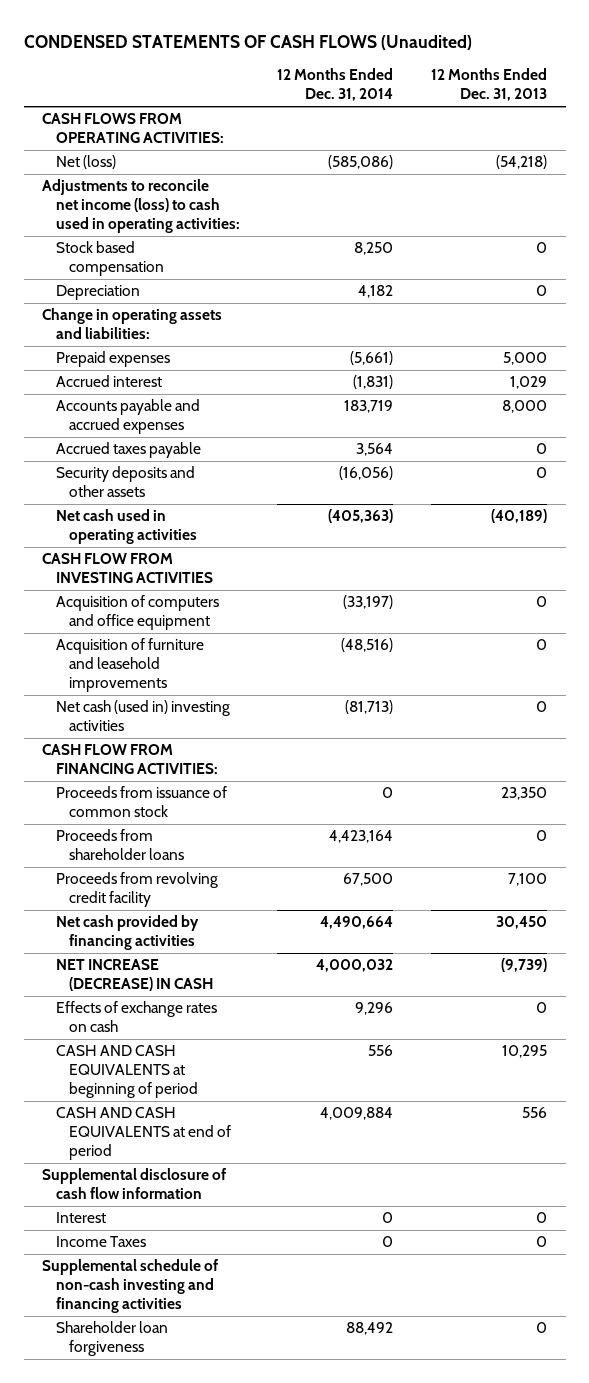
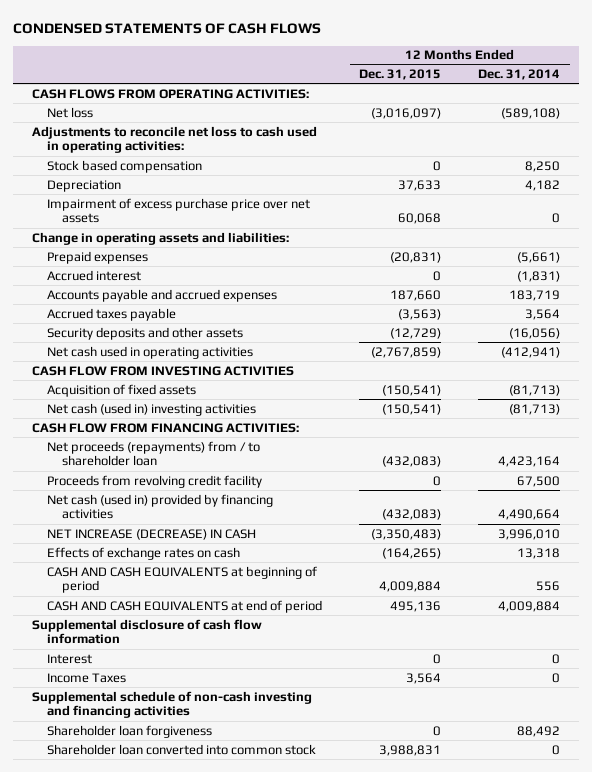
- CONDENSED STATEMENTS OF CASH FLOWS (Unaudited)
+ CONDENSED STATEMENTS OF CASH FLOWS
- | 12 Months Ended Dec. 31, 2014 | 12 Months Ended Dec. 31, 2013
+ | 12 Months Ended Dec. 31, 2015 | 12 Months Ended Dec. 31, 2014
- Net (loss) | (585,086) | (54,218)
- Adjustments to reconcile net income (loss) to cash used in operating activities:
+ Net loss | (3,016,097) | (589,108)
+ Adjustments to reconcile net loss to cash used in operating activities:
+ Impairment of excess purchase price over net assets | 60,068 | 0
- Net cash used in operating activities | (405,363) | (40,189)
+ Net cash used in operating activities | (2,767,859) | (412,941)
- Acquisition of computers and office equipment | (33,197) | 0
- Acquisition of furniture and leasehold improvements | (48,516) | 0
+ Acquisition of fixed assets | (150,541) | (81,713)
- Proceeds from issuance of common stock | 0 | 23,350
- Proceeds from shareholder loans | 4,423,164 | 0
+ Net proceeds (repayments) from / to shareholder loan | (432,083) | 4,423,164
- Net cash provided by financing activities | 4,490,664 | 30,450
- NET INCREASE (DECREASE) IN CASH | 4,000,032 | (9,739)
- Effects of exchange rates on cash | 9,296 | 0
+ Net cash (used in) provided by financing activities | (432,083) | 4,490,664
+ NET INCREASE (DECREASE) IN CASH | (3,350,483) | 3,996,010
+ Effects of exchange rates on cash | (164,265) | 13,318
+ Shareholder loan converted into common stock | 3,988,831 | 0

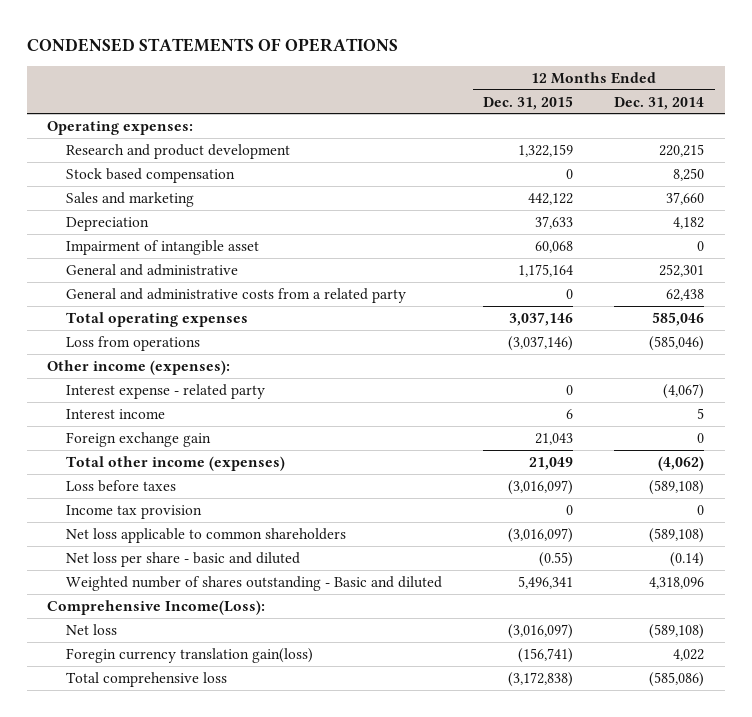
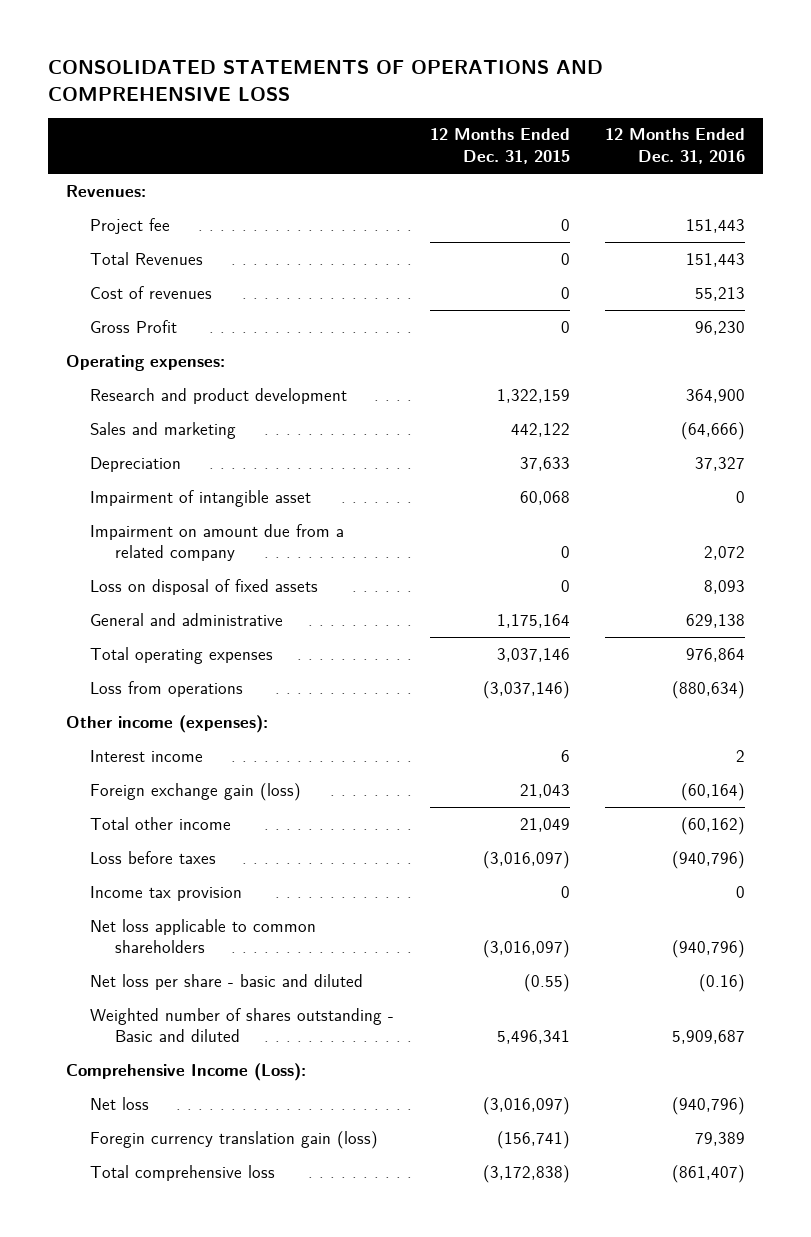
- CONDENSED STATEMENTS OF OPERATIONS
+ CONSOLIDATED STATEMENTS OF OPERATIONS AND COMPREHENSIVE LOSS
- | 12 Months Ended Dec. 31, 2015 | 12 Months Ended Dec. 31, 2014
+ | 12 Months Ended Dec. 31, 2015 | 12 Months Ended Dec. 31, 2016
+ Revenues:
+ Project fee | 0 | 151,443
+ Total Revenues | 0 | 151,443
+ Cost of revenues | 0 | 55,213
+ Gross Profit | 0 | 96,230
- Stock based compensation | 0 | 8,250
+ Impairment on amount due from a related company | 0 | 2,072
+ Loss on disposal of fixed assets | 0 | 8,093
- General and administrative costs from a related party | 0 | 62,438
- Interest expense - related party | 0 | (4,067)
- Foreign exchange gain | 21,043 | 0
- Total other income (expenses) | 21,049 | (4,062)
+ Foreign exchange gain (loss) | 21,043 | (60,164)
+ Total other income | 21,049 | (60,162)
- Comprehensive Income(Loss):
+ Comprehensive Income (Loss):
- Foregin currency translation gain(loss) | (156,741) | 4,022
+ Foregin currency translation gain (loss) | (156,741) | 79,389

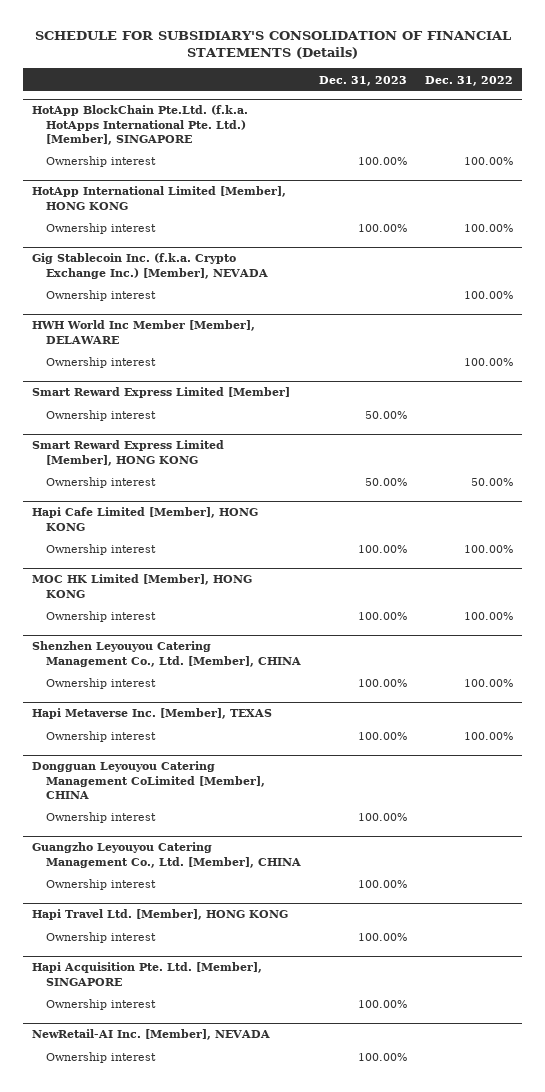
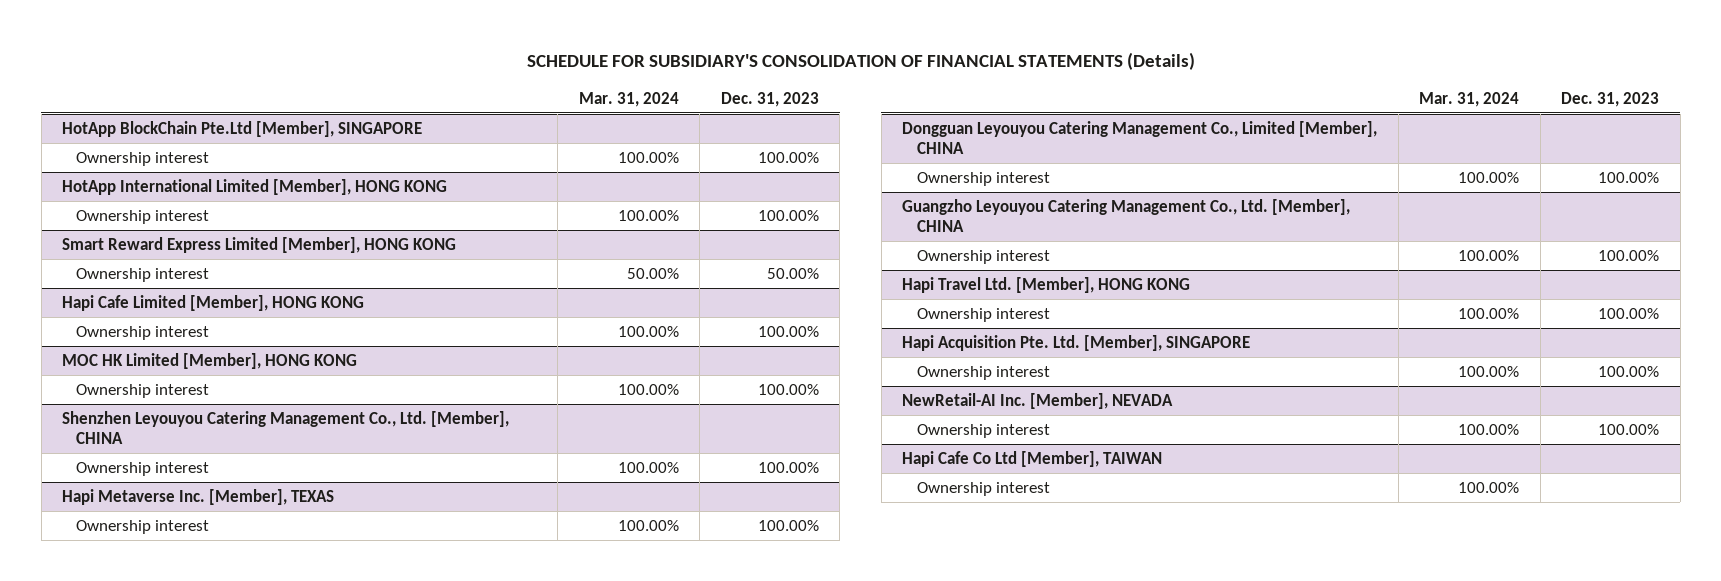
- | Dec. 31, 2023 | Dec. 31, 2022
+ | Mar. 31, 2024 | Dec. 31, 2023
- HotApp BlockChain Pte.Ltd. (f.k.a. HotApps International Pte. Ltd.) [Member], SINGAPORE
+ HotApp BlockChain Pte.Ltd [Member], SINGAPORE
- Gig Stablecoin Inc. (f.k.a. Crypto Exchange Inc.) [Member], NEVADA
- Ownership interest | | 100.00%
- HWH World Inc Member [Member], DELAWARE
- Ownership interest | | 100.00%
- Smart Reward Express Limited [Member]
- Ownership interest | 50.00% |
- Dongguan Leyouyou Catering Management CoLimited [Member], CHINA
+ Dongguan Leyouyou Catering Management Co., Limited [Member], CHINA
+ Hapi Cafe Co Ltd [Member], TAIWAN
+ Ownership interest | 100.00% |

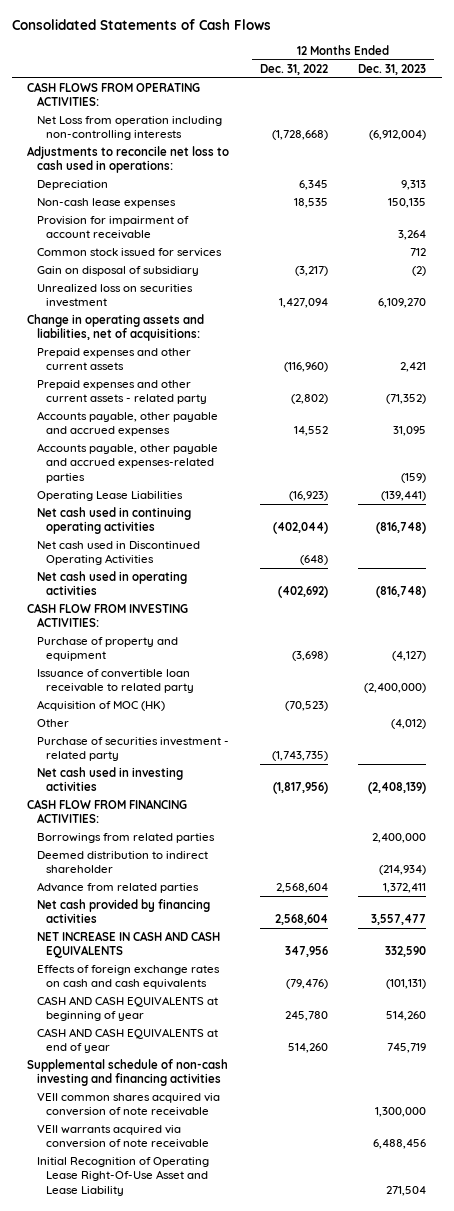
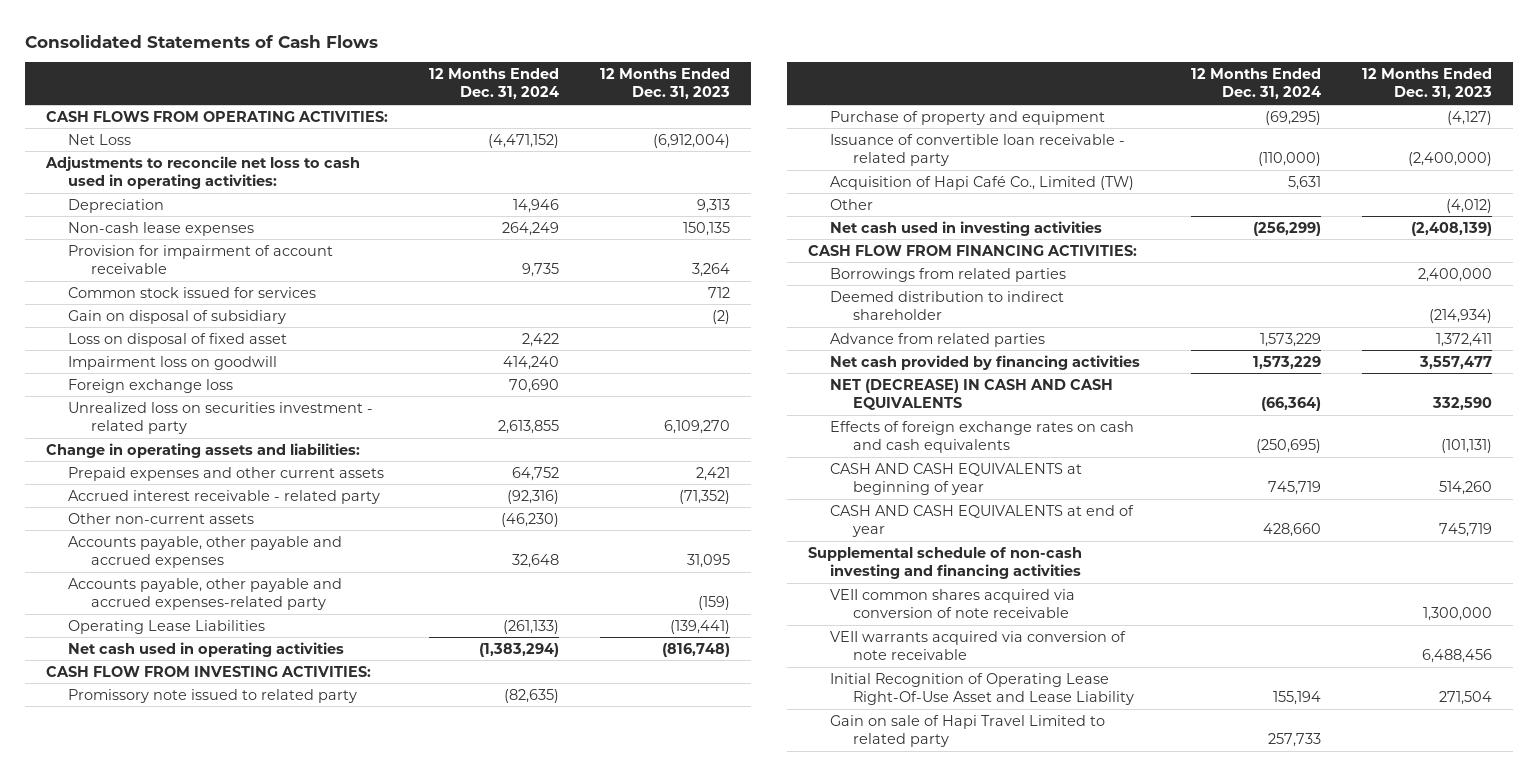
- | 12 Months Ended Dec. 31, 2022 | 12 Months Ended Dec. 31, 2023
+ | 12 Months Ended Dec. 31, 2024 | 12 Months Ended Dec. 31, 2023
- Net Loss from operation including non-controlling interests | (1,728,668) | (6,912,004)
- Adjustments to reconcile net loss to cash used in operations:
+ Net Loss | (4,471,152) | (6,912,004)
+ Adjustments to reconcile net loss to cash used in operating activities:
- Unrealized loss on securities investment | 1,427,094 | 6,109,270
- Change in operating assets and liabilities, net of acquisitions:
+ Loss on disposal of fixed asset | 2,422 |
+ Impairment loss on goodwill | 414,240 |
+ Foreign exchange loss | 70,690 |
+ Unrealized loss on securities investment - related party | 2,613,855 | 6,109,270
+ Change in operating assets and liabilities:
- Prepaid expenses and other current assets - related party | (2,802) | (71,352)
+ Accrued interest receivable - related party | (92,316) | (71,352)
+ Other non-current assets | (46,230) |
- Accounts payable, other payable and accrued expenses-related parties | | (159)
+ Accounts payable, other payable and accrued expenses-related party | | (159)
- Net cash used in continuing operating activities | (402,044) | (816,748)
- Net cash used in Discontinued Operating Activities | (648) |
+ Promissory note issued to related party | (82,635) |
- Issuance of convertible loan receivable to related party | | (2,400,000)
- Acquisition of MOC (HK) | (70,523) |
+ Issuance of convertible loan receivable - related party | (110,000) | (2,400,000)
+ Acquisition of Hapi Café Co., Limited (TW) | 5,631 |
- Purchase of securities investment - related party | (1,743,735) |
- NET INCREASE IN CASH AND CASH EQUIVALENTS | 347,956 | 332,590
+ NET (DECREASE) IN CASH AND CASH EQUIVALENTS | (66,364) | 332,590
+ Gain on sale of Hapi Travel Limited to related party | 257,733 |

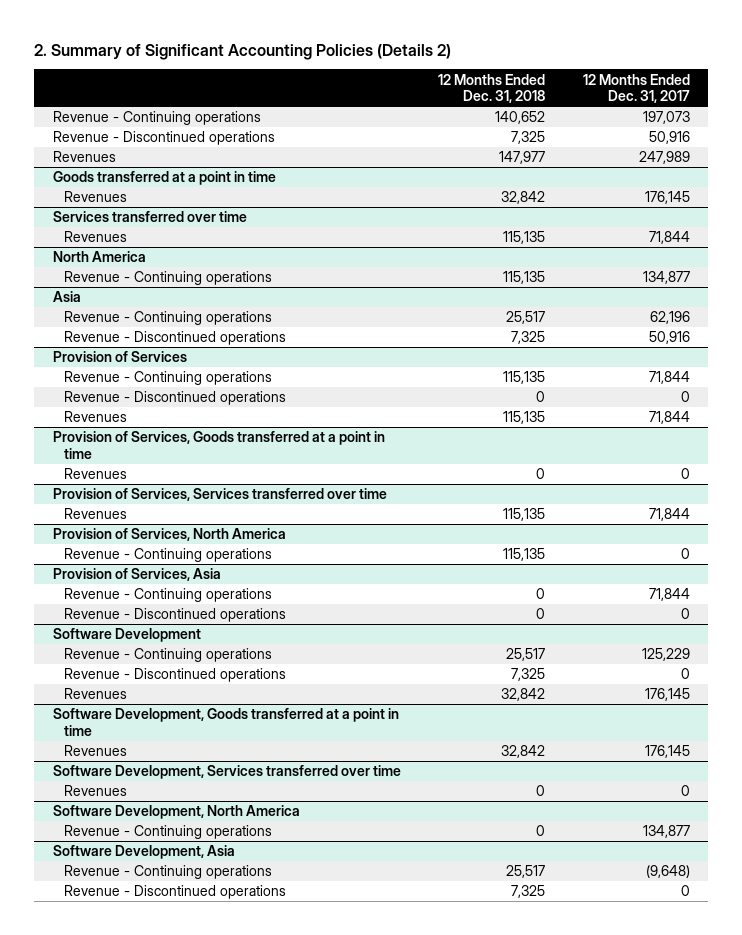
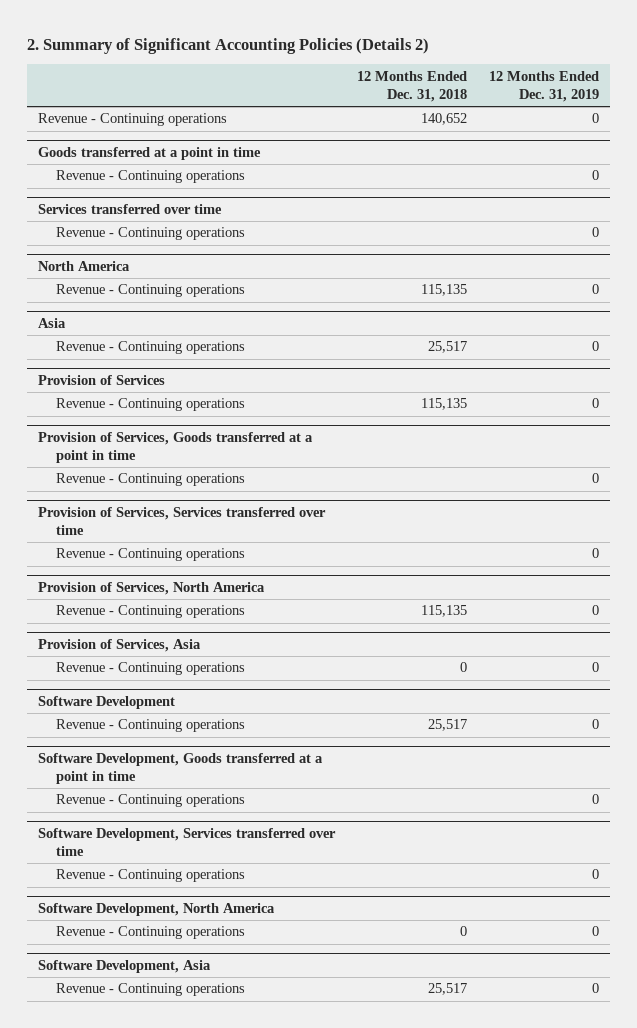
- | 12 Months Ended Dec. 31, 2018 | 12 Months Ended Dec. 31, 2017
+ | 12 Months Ended Dec. 31, 2018 | 12 Months Ended Dec. 31, 2019
- Revenue - Discontinued operations | 7,325 | 50,916
- Revenues | 147,977 | 247,989
@ Goods transferred at a point in time
- Revenues | 32,842 | 176,145
+ Revenue - Continuing operations | | 0
@ Services transferred over time
- Revenues | 115,135 | 71,844
+ Revenue - Continuing operations | | 0
@ Asia
- Revenue - Discontinued operations | 7,325 | 50,916
@ Provision of Services
- Revenue - Discontinued operations | 0 | 0
- Revenues | 115,135 | 71,844
@ Provision of Services, Goods transferred at a point in time
- Revenues | 0 | 0
+ Revenue - Continuing operations | | 0
@ Provision of Services, Services transferred over time
- Revenues | 115,135 | 71,844
+ Revenue - Continuing operations | | 0
@ Provision of Services, Asia
- Revenue - Discontinued operations | 0 | 0
@ Software Development
- Revenue - Discontinued operations | 7,325 | 0
- Revenues | 32,842 | 176,145
@ Software Development, Goods transferred at a point in time
- Revenues | 32,842 | 176,145
+ Revenue - Continuing operations | | 0
@ Software Development, Services transferred over time
- Revenues | 0 | 0
+ Revenue - Continuing operations | | 0
@ Software Development, Asia
- Revenue - Discontinued operations | 7,325 | 0

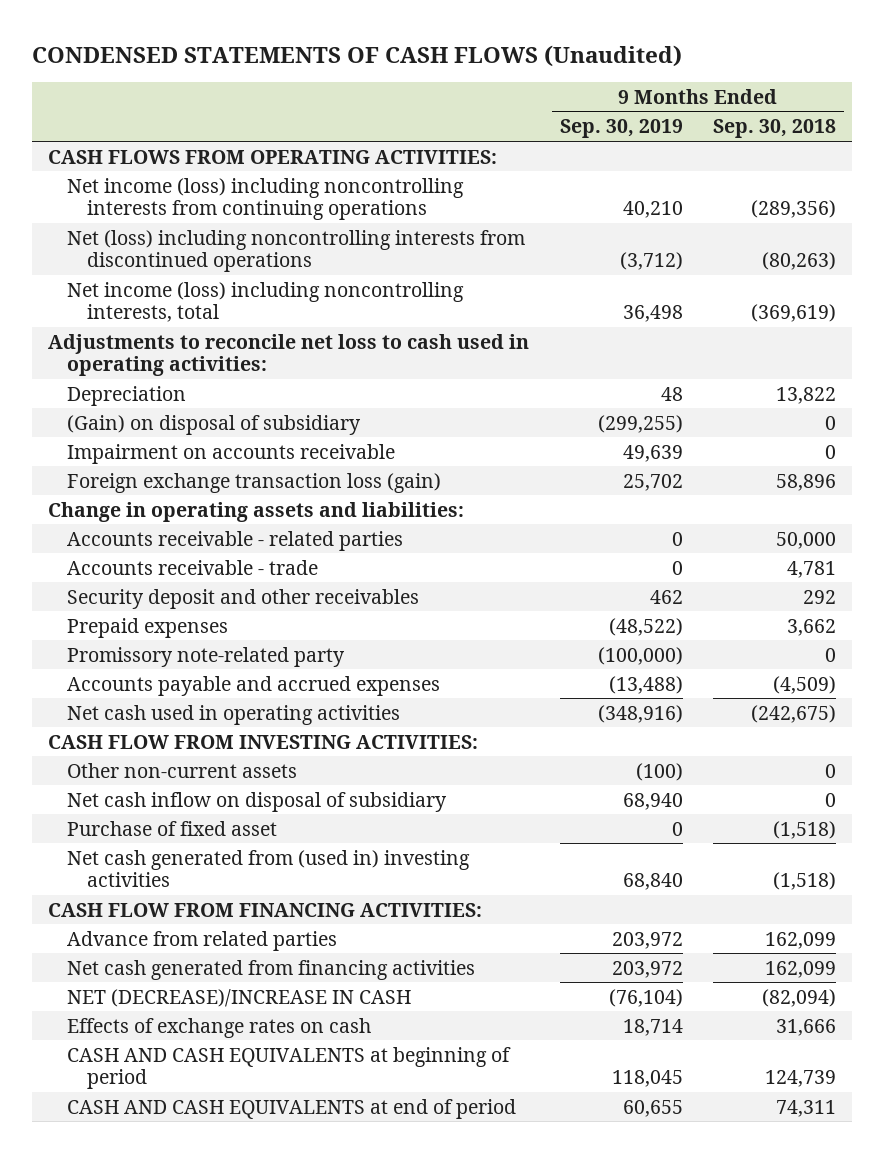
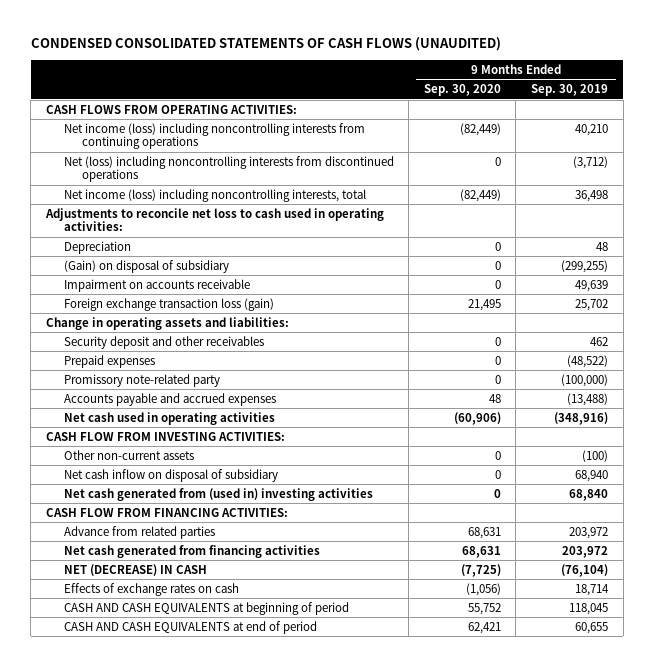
- CONDENSED STATEMENTS OF CASH FLOWS (Unaudited)
+ CONDENSED CONSOLIDATED STATEMENTS OF CASH FLOWS (UNAUDITED)
- | 9 Months Ended Sep. 30, 2019 | 9 Months Ended Sep. 30, 2018
+ | 9 Months Ended Sep. 30, 2020 | 9 Months Ended Sep. 30, 2019
- Accounts receivable - related parties | 0 | 50,000
- Accounts receivable - trade | 0 | 4,781
- Purchase of fixed asset | 0 | (1,518)
- NET (DECREASE)/INCREASE IN CASH | (76,104) | (82,094)
+ NET (DECREASE) IN CASH | (7,725) | (76,104)

